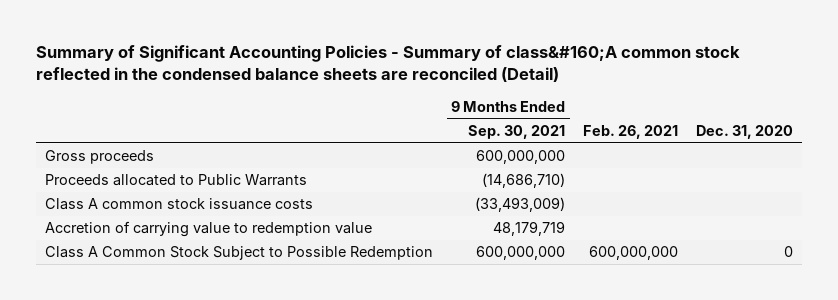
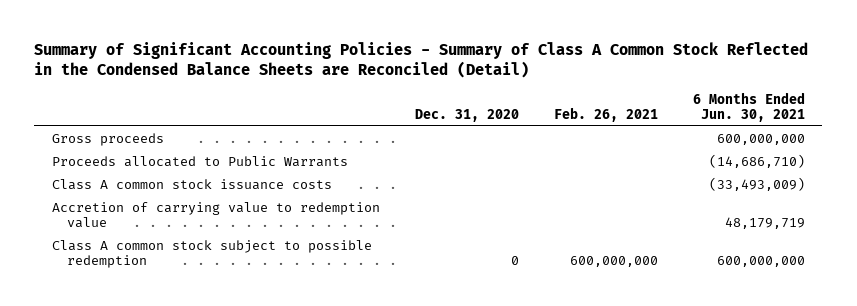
- Summary of Significant Accounting Policies - Summary of class&#160;A common stock reflected in the condensed balance sheets are reconciled (Detail)
+ Summary of Significant Accounting Policies - Summary of Class A Common Stock Reflected in the Condensed Balance Sheets are Reconciled (Detail)
- | 9 Months Ended Sep. 30, 2021 | Feb. 26, 2021 | Dec. 31, 2020
+ | Dec. 31, 2020 | Feb. 26, 2021 | 6 Months Ended Jun. 30, 2021
- Class A Common Stock Subject to Possible Redemption | 600,000,000 | 600,000,000 | 0
+ Class A common stock subject to possible redemption | 0 | 600,000,000 | 600,000,000

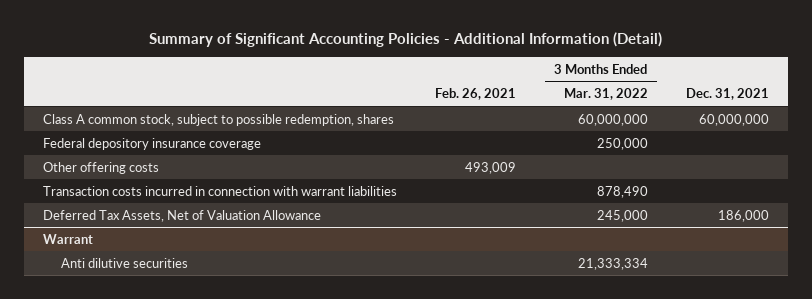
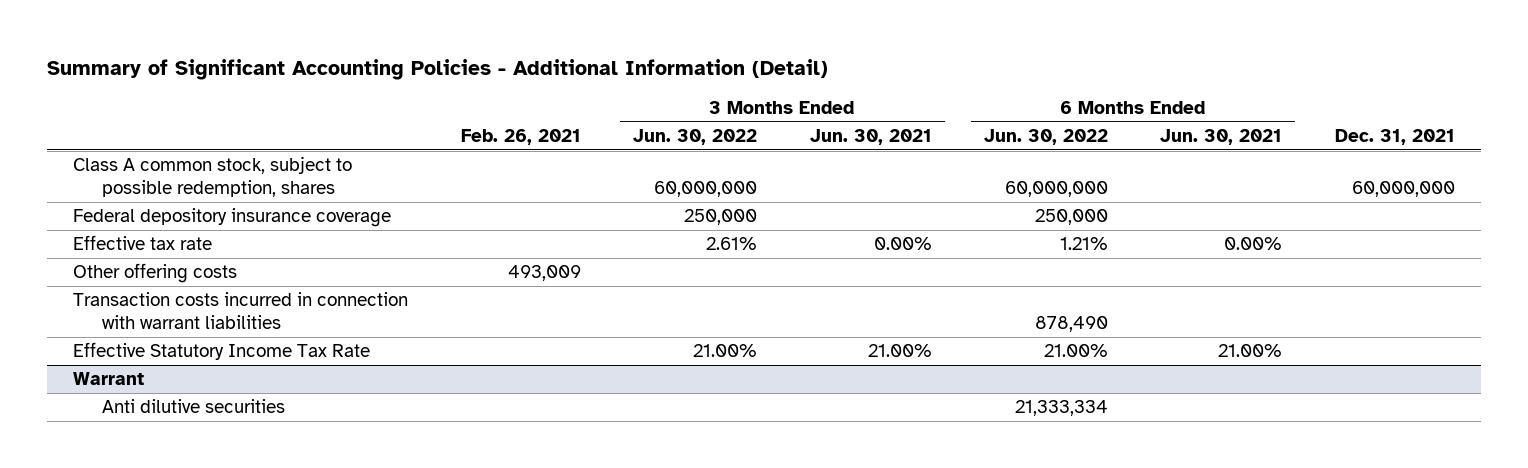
- | Feb. 26, 2021 | 3 Months Ended Mar. 31, 2022 | Dec. 31, 2021
+ | Feb. 26, 2021 | 3 Months Ended Jun. 30, 2022 | 3 Months Ended Jun. 30, 2021 | 6 Months Ended Jun. 30, 2022 | 6 Months Ended Jun. 30, 2021 | Dec. 31, 2021
+ Effective tax rate | | 2.61% | 0.00% | 1.21% | 0.00% |
- Deferred Tax Assets, Net of Valuation Allowance | | 245,000 | 186,000
+ Effective Statutory Income Tax Rate | | 21.00% | 21.00% | 21.00% | 21.00% |

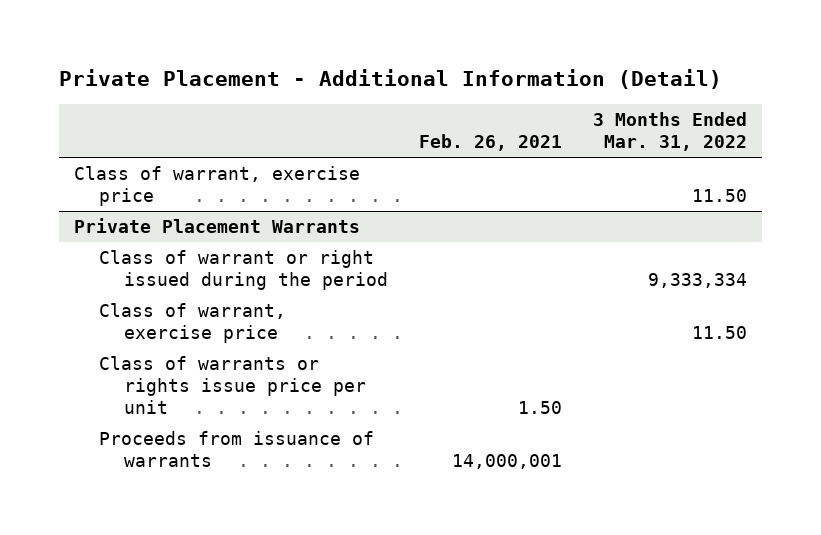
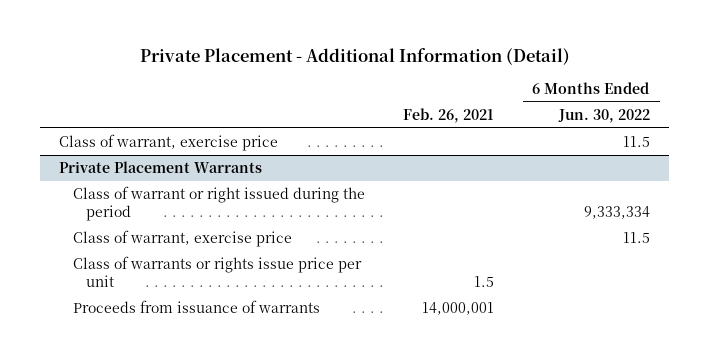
- | Feb. 26, 2021 | 3 Months Ended Mar. 31, 2022
+ | Feb. 26, 2021 | 6 Months Ended Jun. 30, 2022
@ Private Placement Warrants
- Class of warrants or rights issue price per unit | 1.50 |
+ Class of warrants or rights issue price per unit | 1.5 |

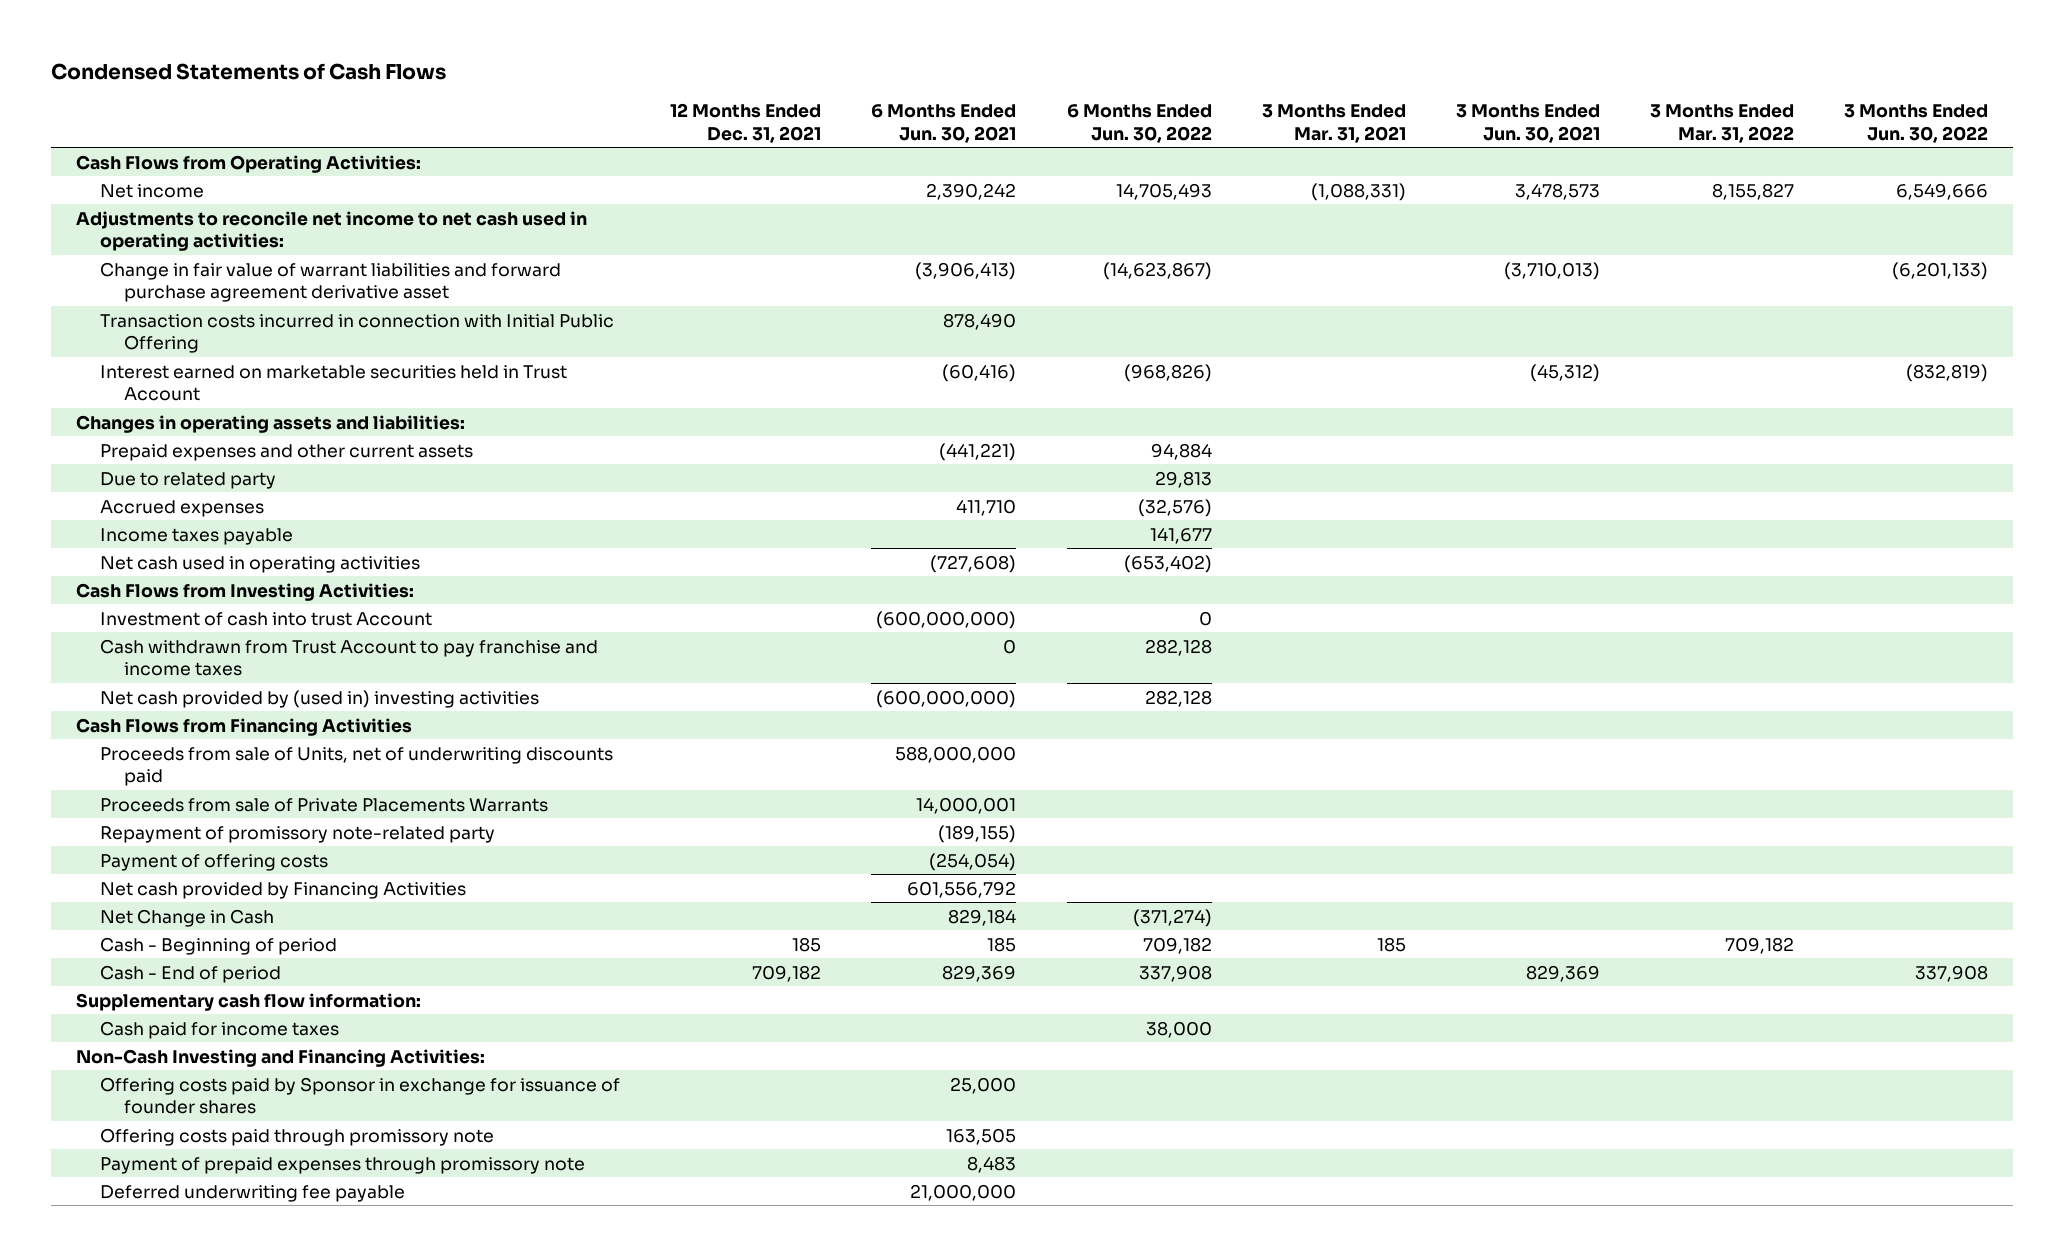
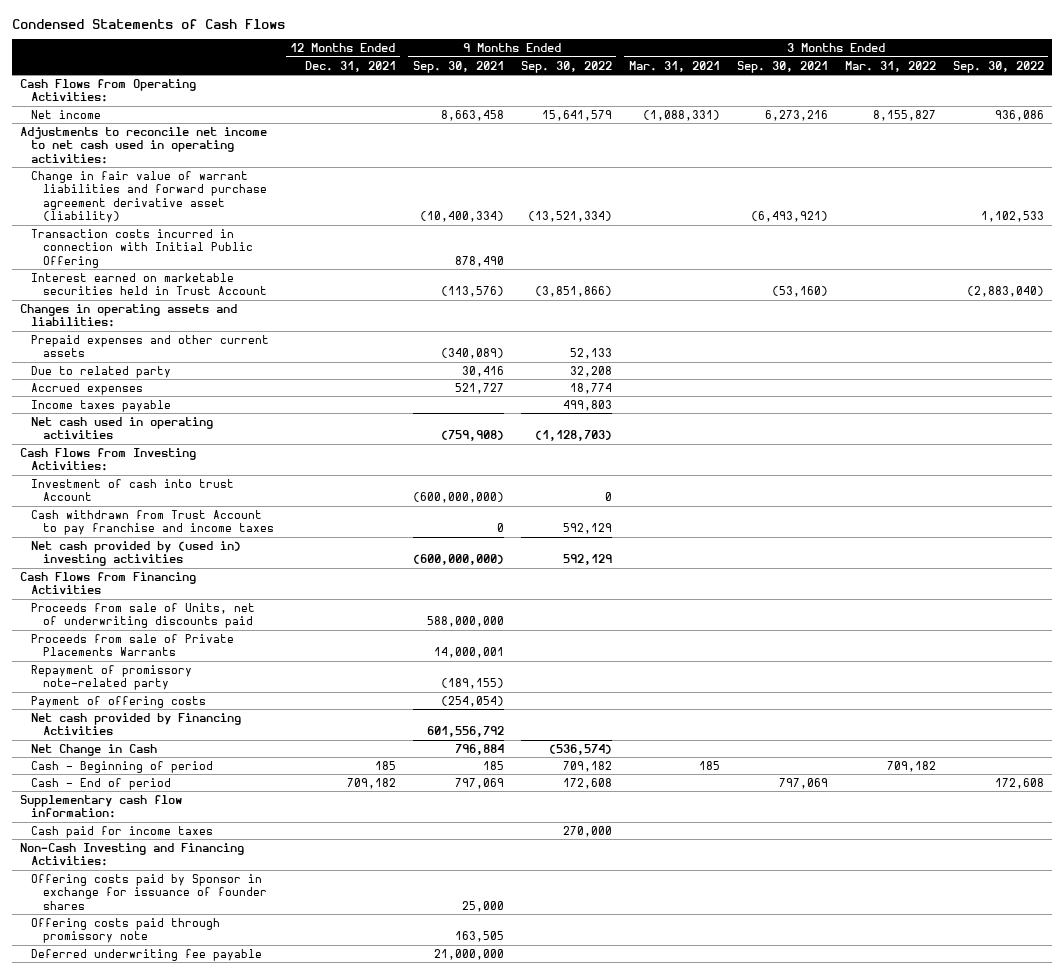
- | 12 Months Ended Dec. 31, 2021 | 6 Months Ended Jun. 30, 2021 | 6 Months Ended Jun. 30, 2022 | 3 Months Ended Mar. 31, 2021 | 3 Months Ended Jun. 30, 2021 | 3 Months Ended Mar. 31, 2022 | 3 Months Ended Jun. 30, 2022
+ | 12 Months Ended Dec. 31, 2021 | 9 Months Ended Sep. 30, 2021 | 9 Months Ended Sep. 30, 2022 | 3 Months Ended Mar. 31, 2021 | 3 Months Ended Sep. 30, 2021 | 3 Months Ended Mar. 31, 2022 | 3 Months Ended Sep. 30, 2022
- Change in fair value of warrant liabilities and forward purchase agreement derivative asset | | (3,906,413) | (14,623,867) | | (3,710,013) | | (6,201,133)
+ Change in fair value of warrant liabilities and forward purchase agreement derivative asset (liability) | | (10,400,334) | (13,521,334) | | (6,493,921) | | 1,102,533
- Payment of prepaid expenses through promissory note | | 8,483 | | | | |

